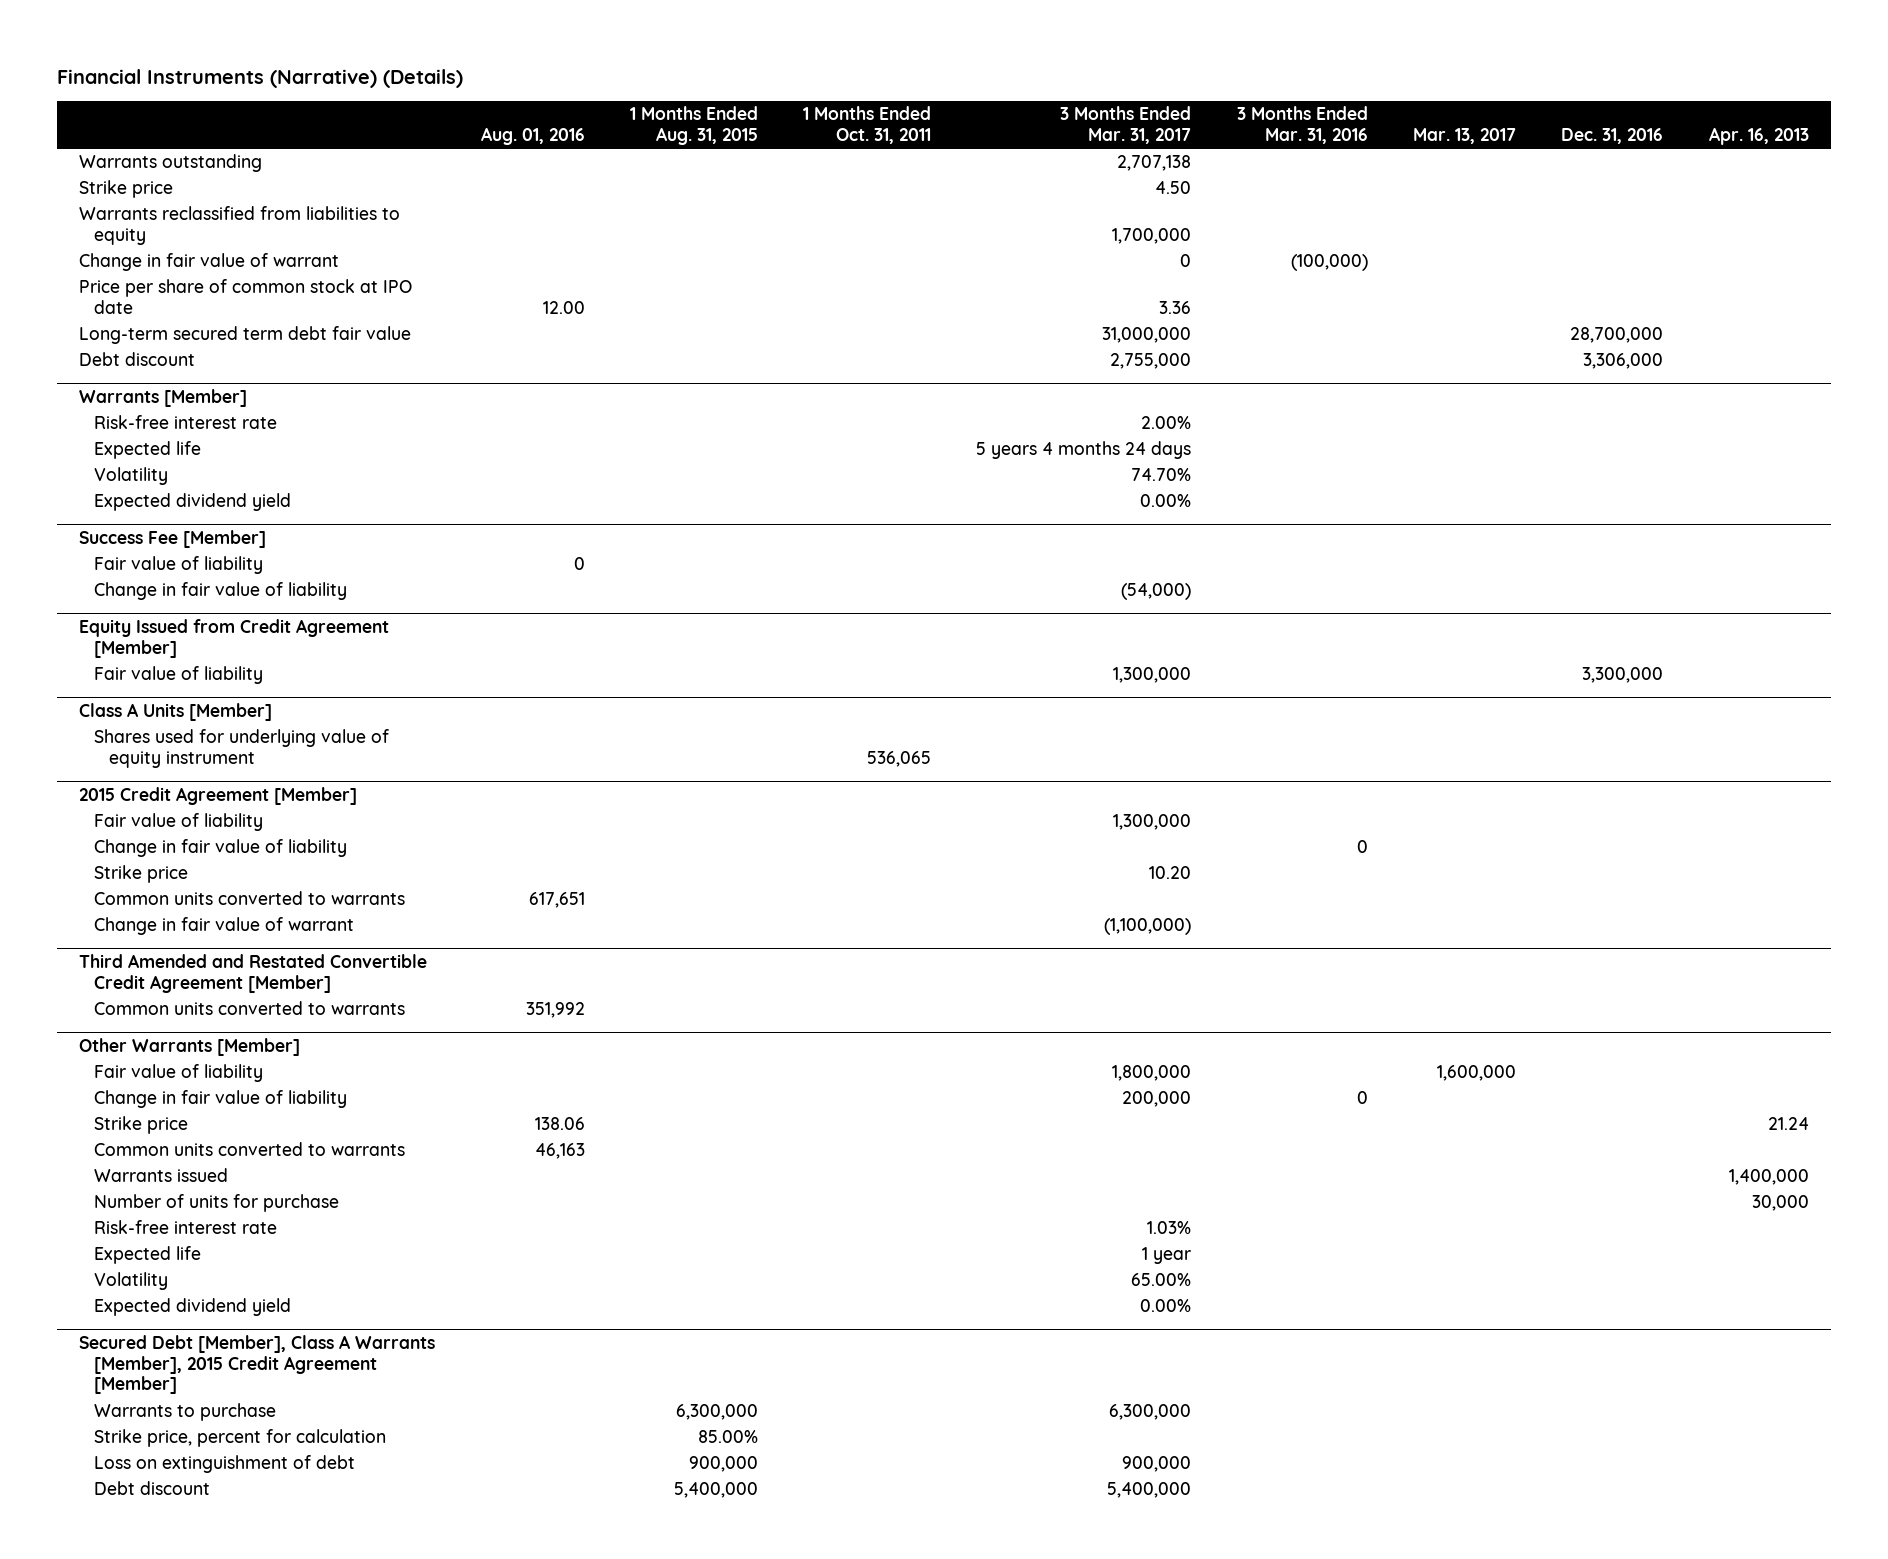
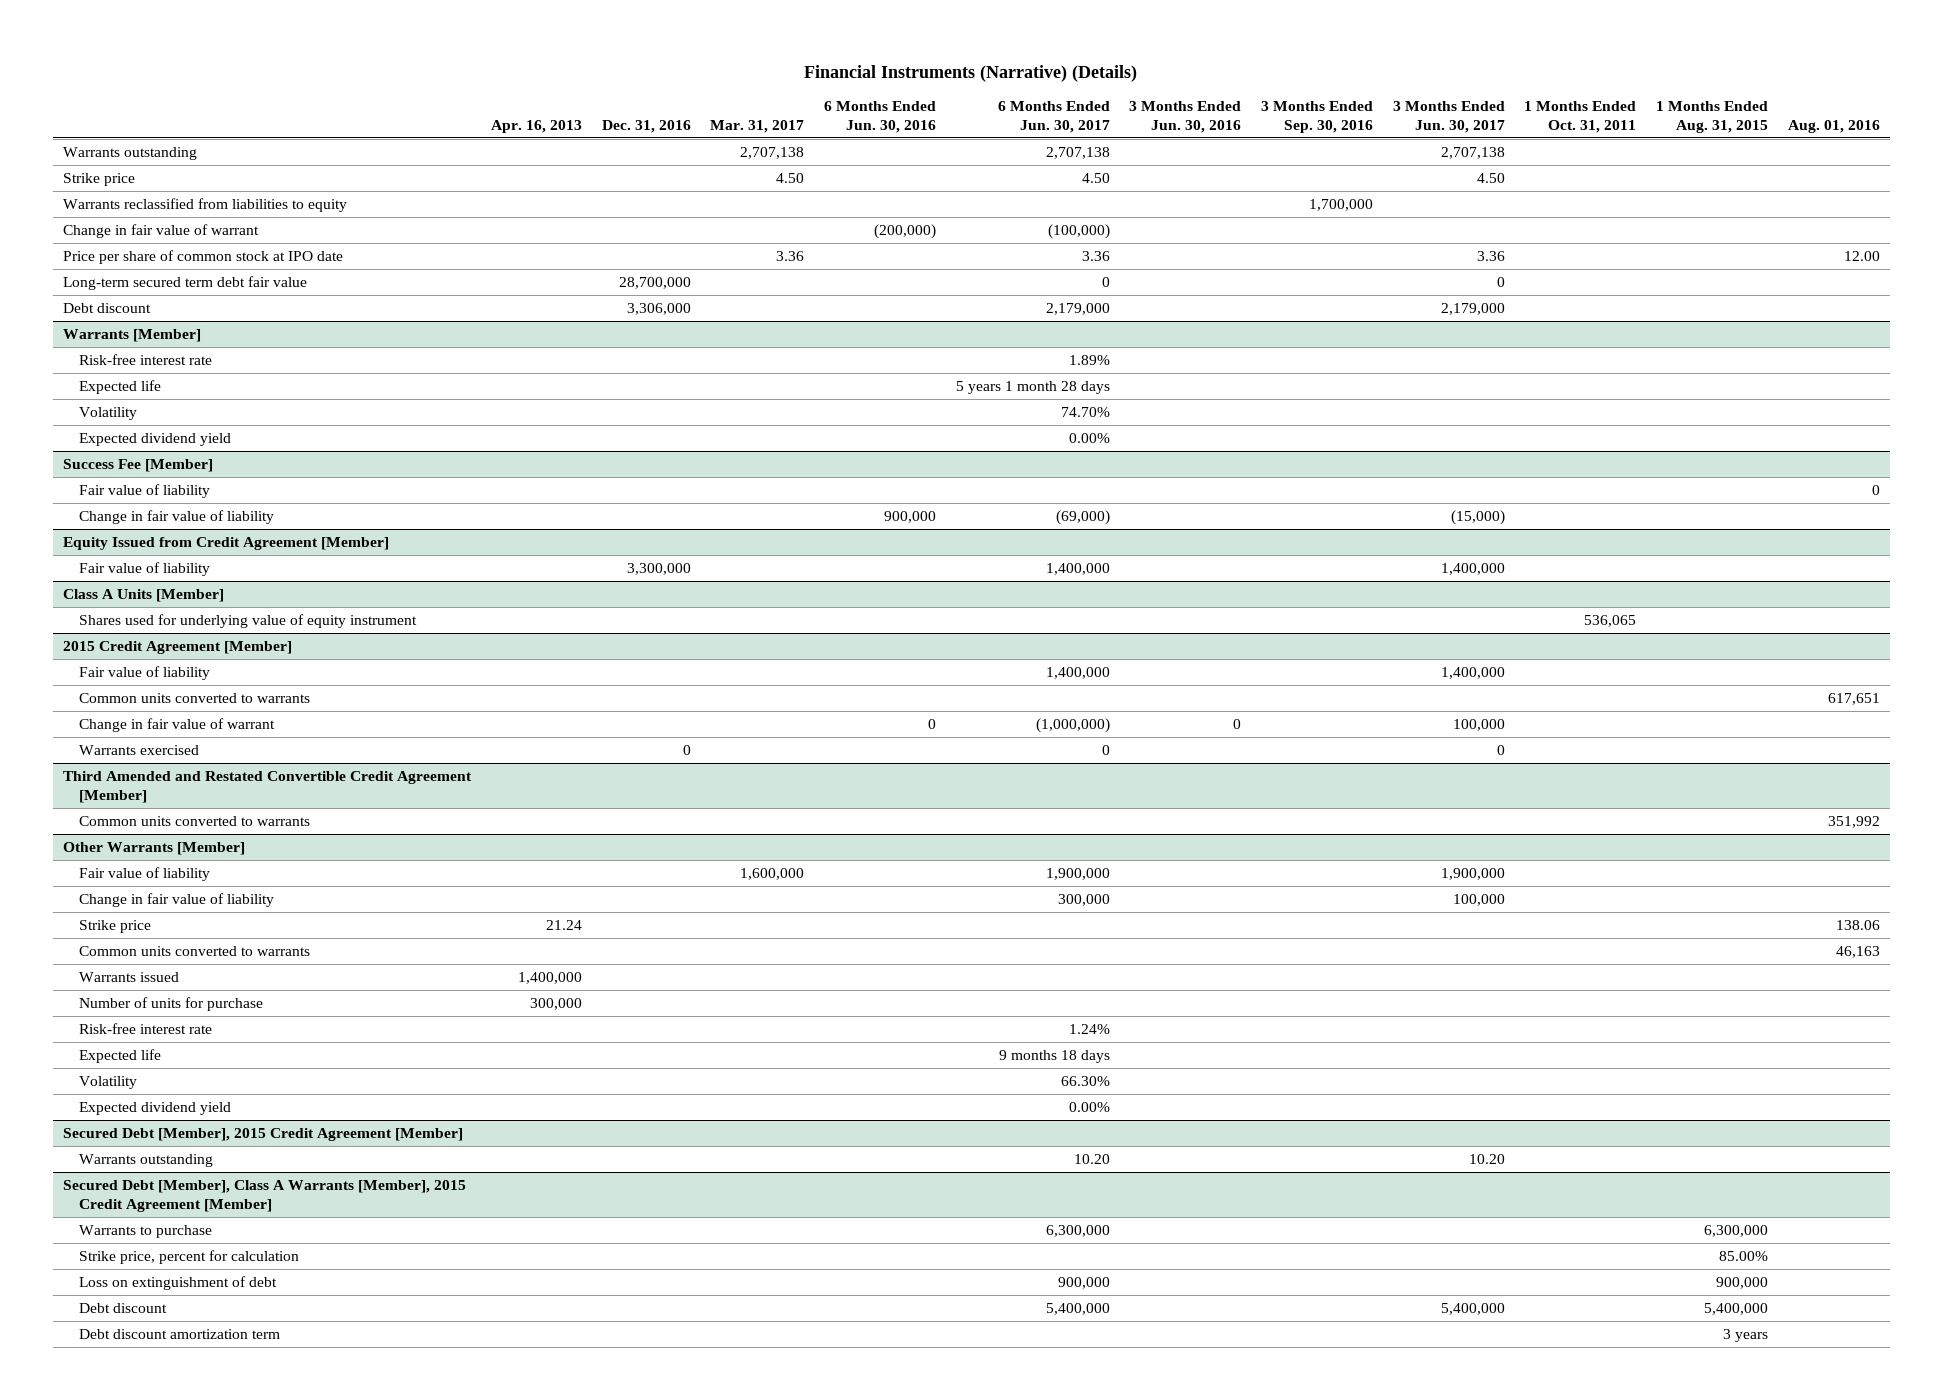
- | Aug. 01, 2016 | 1 Months Ended Aug. 31, 2015 | 1 Months Ended Oct. 31, 2011 | 3 Months Ended Mar. 31, 2017 | 3 Months Ended Mar. 31, 2016 | Mar. 13, 2017 | Dec. 31, 2016 | Apr. 16, 2013
+ | Apr. 16, 2013 | Dec. 31, 2016 | Mar. 31, 2017 | 6 Months Ended Jun. 30, 2016 | 6 Months Ended Jun. 30, 2017 | 3 Months Ended Jun. 30, 2016 | 3 Months Ended Sep. 30, 2016 | 3 Months Ended Jun. 30, 2017 | 1 Months Ended Oct. 31, 2011 | 1 Months Ended Aug. 31, 2015 | Aug. 01, 2016
@ 2015 Credit Agreement [Member]
- Change in fair value of liability | | | | | 0 | | |
- Strike price | | | | 10.20 | | | |
+ Warrants exercised | | 0 | | | 0 | | | 0 | | |
@ Other Warrants [Member]
- Number of units for purchase | | | | | | | | 30,000
+ Number of units for purchase | 300,000 | | | | | | | | | |
+ Secured Debt [Member], 2015 Credit Agreement [Member]
+ Warrants outstanding | | | | | 10.20 | | | 10.20 | | |
@ Secured Debt [Member], Class A Warrants [Member], 2015 Credit Agreement [Member]
+ Debt discount amortization term | | | | | | | | | | 3 years |

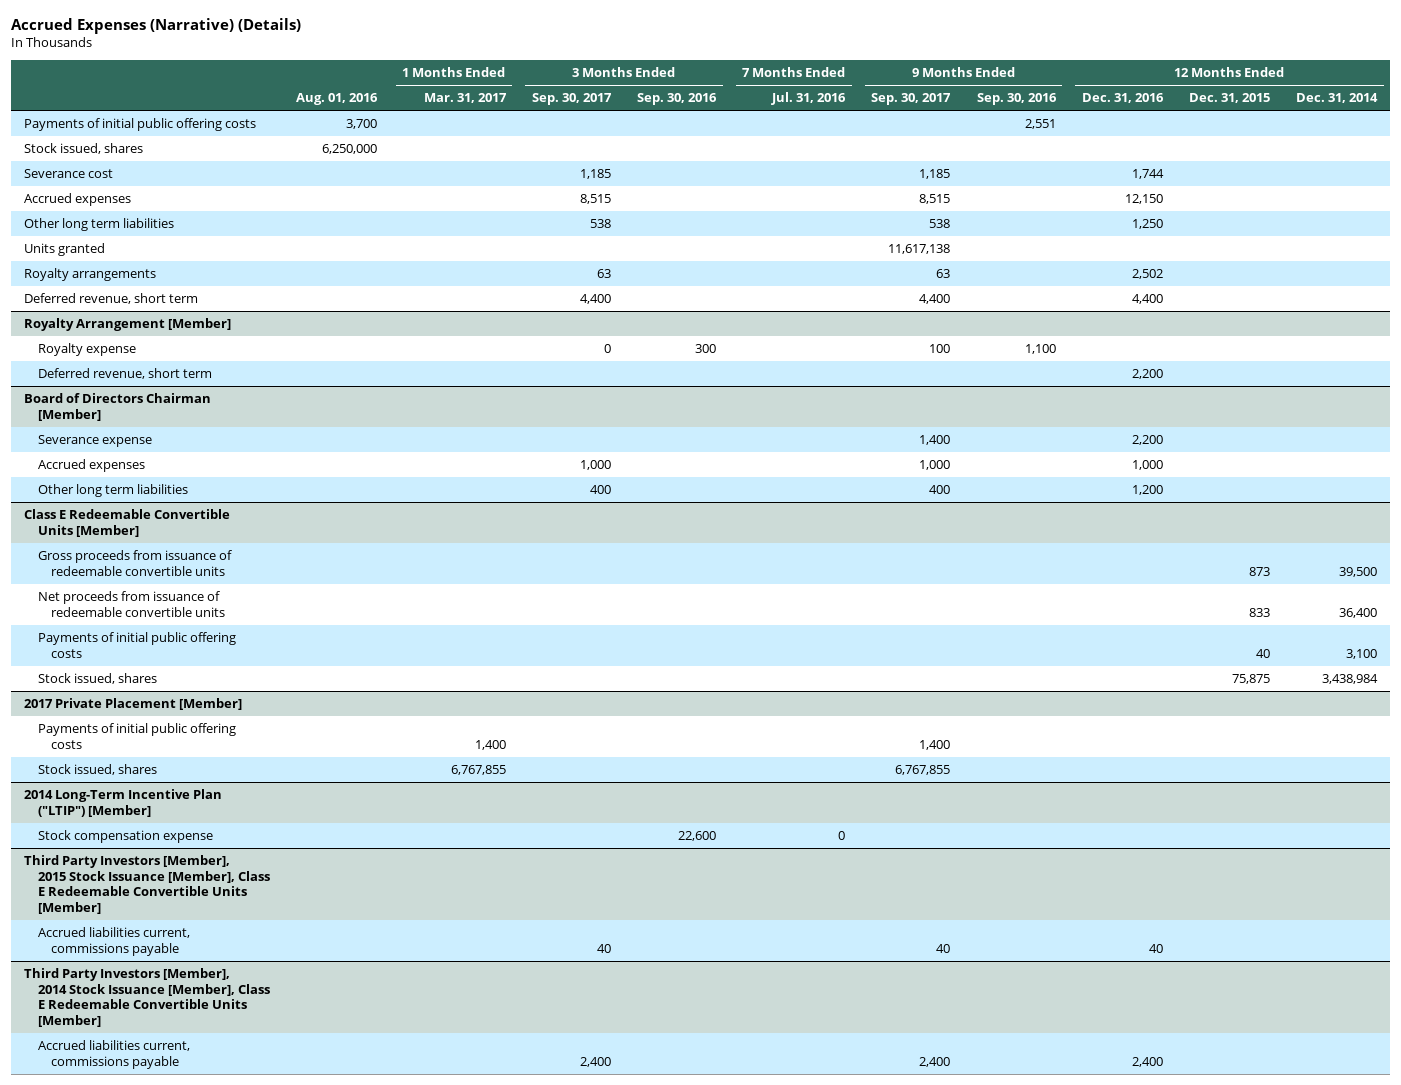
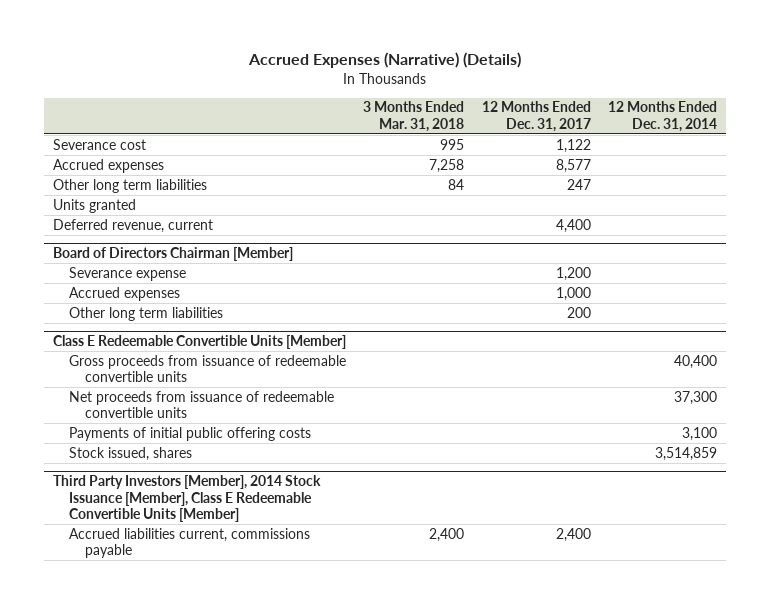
- | Aug. 01, 2016 | 1 Months Ended Mar. 31, 2017 | 3 Months Ended Sep. 30, 2017 | 3 Months Ended Sep. 30, 2016 | 7 Months Ended Jul. 31, 2016 | 9 Months Ended Sep. 30, 2017 | 9 Months Ended Sep. 30, 2016 | 12 Months Ended Dec. 31, 2016 | 12 Months Ended Dec. 31, 2015 | 12 Months Ended Dec. 31, 2014
+ | 3 Months Ended Mar. 31, 2018 | 12 Months Ended Dec. 31, 2017 | 12 Months Ended Dec. 31, 2014
- Payments of initial public offering costs | 3,700 | | | | | | 2,551 | | |
- Stock issued, shares | 6,250,000 | | | | | | | | |
- Royalty arrangements | | | 63 | | | 63 | | 2,502 | |
- Deferred revenue, short term | | | 4,400 | | | 4,400 | | 4,400 | |
- Royalty Arrangement [Member]
- Royalty expense | | | 0 | 300 | | 100 | 1,100 | | |
- Deferred revenue, short term | | | | | | | | 2,200 | |
+ Deferred revenue, current | | 4,400 |
@ Class E Redeemable Convertible Units [Member]
- Gross proceeds from issuance of redeemable convertible units | | | | | | | | | 873 | 39,500
- Net proceeds from issuance of redeemable convertible units | | | | | | | | | 833 | 36,400
+ Gross proceeds from issuance of redeemable convertible units | | | 40,400
+ Net proceeds from issuance of redeemable convertible units | | | 37,300
- Stock issued, shares | | | | | | | | | 75,875 | 3,438,984
- 2017 Private Placement [Member]
- Payments of initial public offering costs | | 1,400 | | | | 1,400 | | | |
- Stock issued, shares | | 6,767,855 | | | | 6,767,855 | | | |
- 2014 Long-Term Incentive Plan ("LTIP") [Member]
- Stock compensation expense | | | | 22,600 | 0 | | | | |
- Third Party Investors [Member], 2015 Stock Issuance [Member], Class E Redeemable Convertible Units [Member]
- Accrued liabilities current, commissions payable | | | 40 | | | 40 | | 40 | |
@ Class E Redeemable Convertible Units [Member]
+ Stock issued, shares | | | 3,514,859

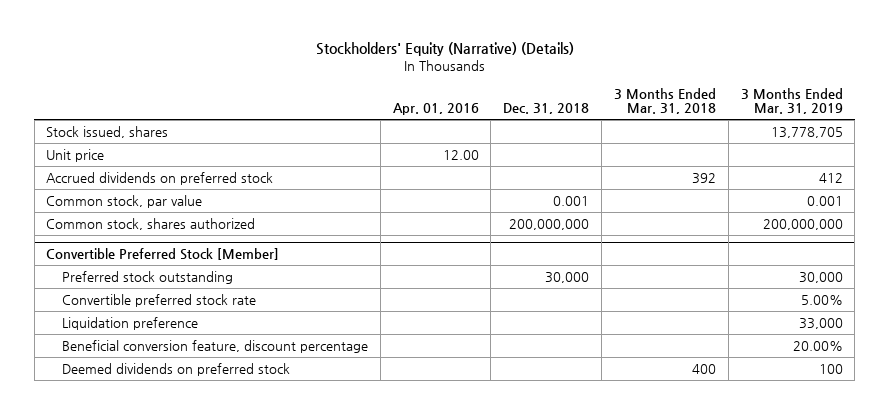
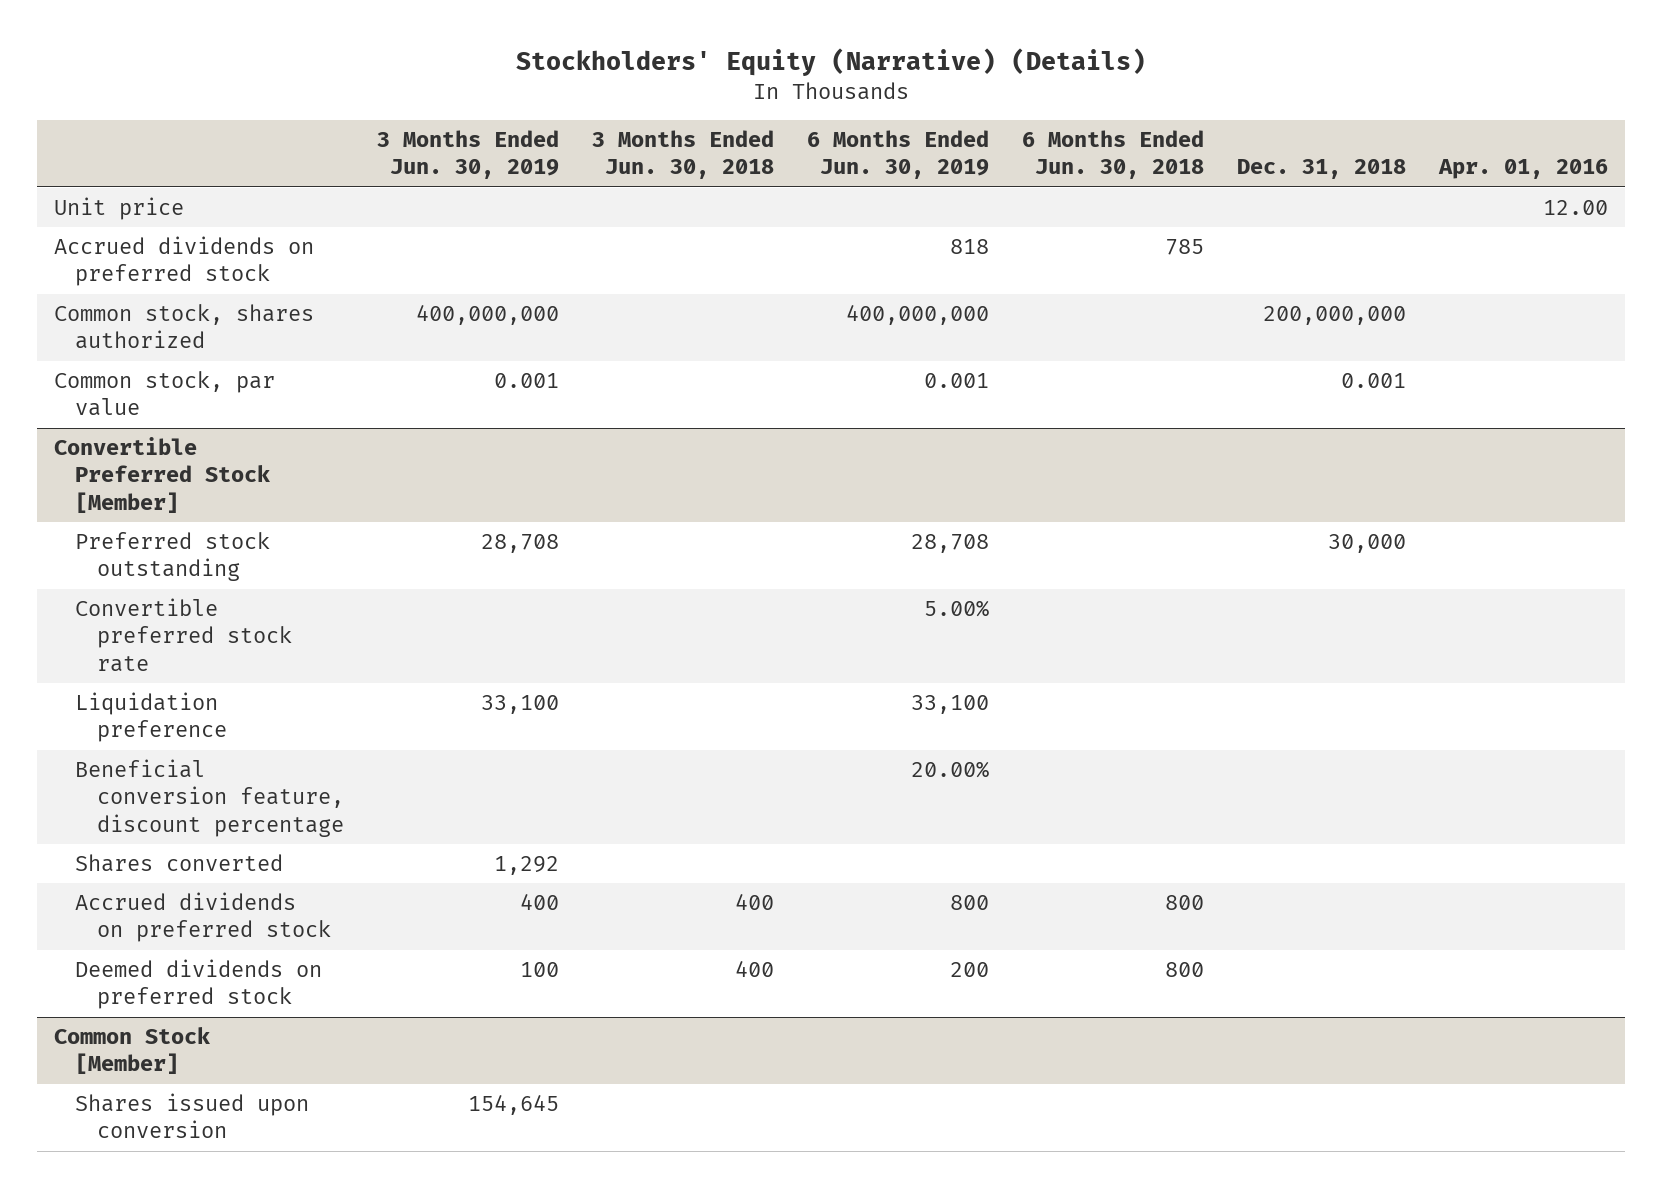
- | Apr. 01, 2016 | Dec. 31, 2018 | 3 Months Ended Mar. 31, 2018 | 3 Months Ended Mar. 31, 2019
+ | 3 Months Ended Jun. 30, 2019 | 3 Months Ended Jun. 30, 2018 | 6 Months Ended Jun. 30, 2019 | 6 Months Ended Jun. 30, 2018 | Dec. 31, 2018 | Apr. 01, 2016
- Stock issued, shares | | | | 13,778,705
moved down: Common stock, par value | 0.001 | | 0.001 | | 0.001 |
@ Convertible Preferred Stock [Member]
+ Shares converted | 1,292 | | | | |
+ Accrued dividends on preferred stock | 400 | 400 | 800 | 800 | |
+ Common Stock [Member]
+ Shares issued upon conversion | 154,645 | | | | |

